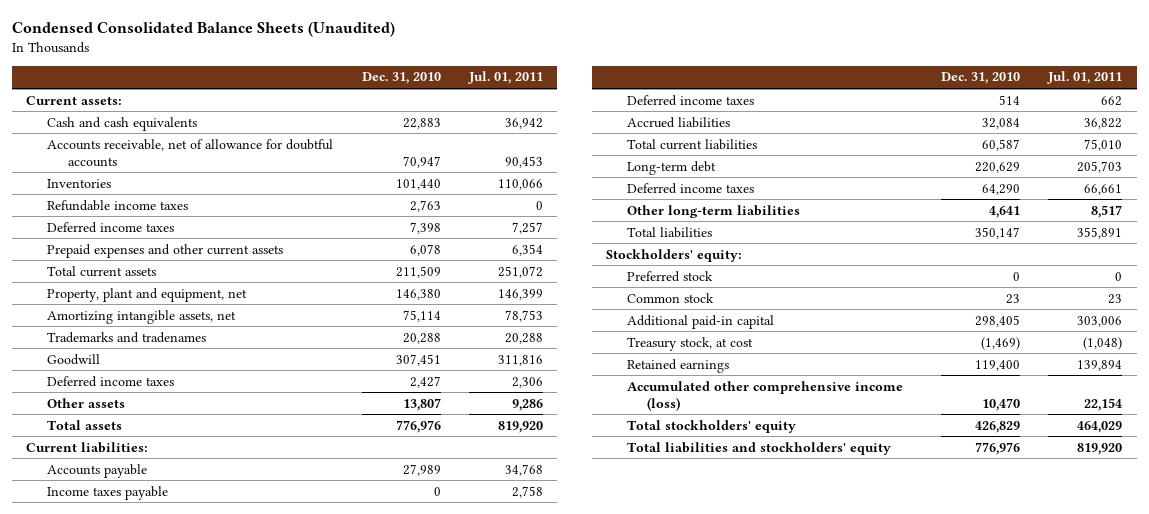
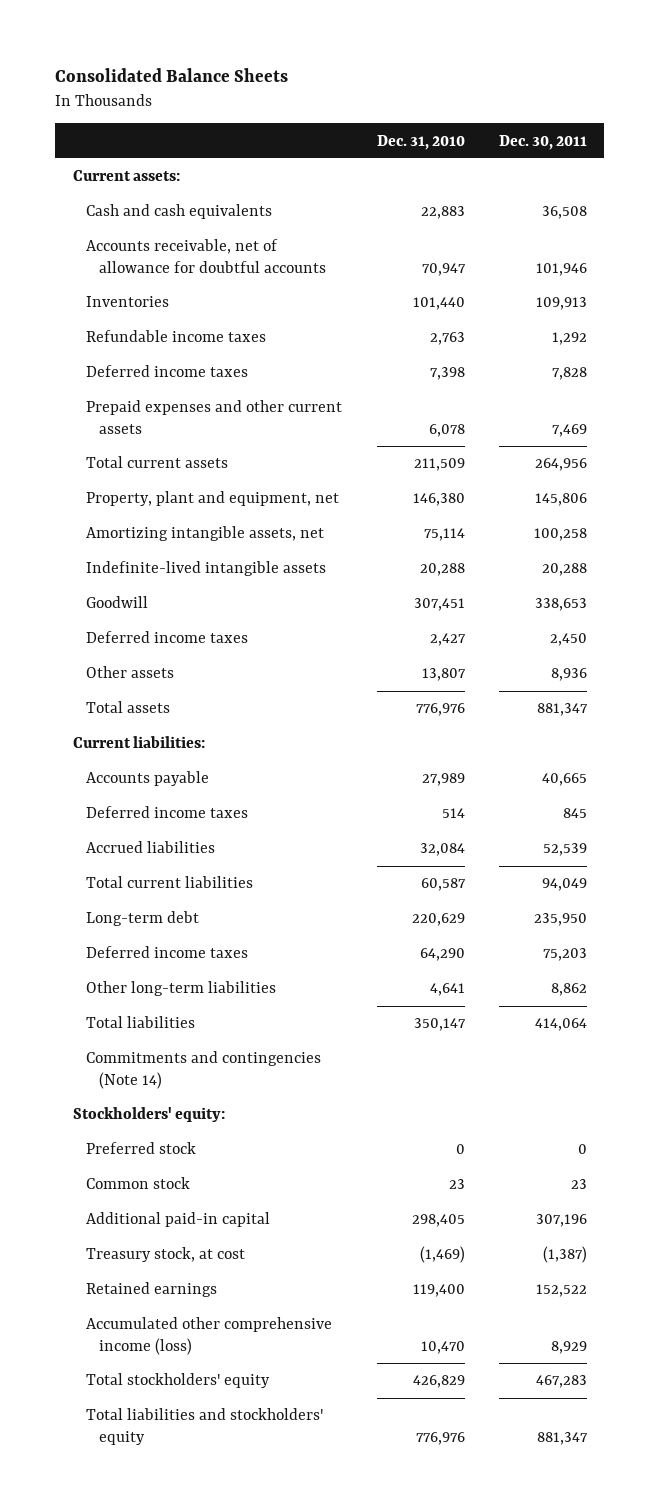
- Condensed Consolidated Balance Sheets (Unaudited)
+ Consolidated Balance Sheets
- | Dec. 31, 2010 | Jul. 01, 2011
+ | Dec. 31, 2010 | Dec. 30, 2011
- Trademarks and tradenames | 20,288 | 20,288
+ Indefinite-lived intangible assets | 20,288 | 20,288
- Income taxes payable | 0 | 2,758
+ Commitments and contingencies (Note 14)

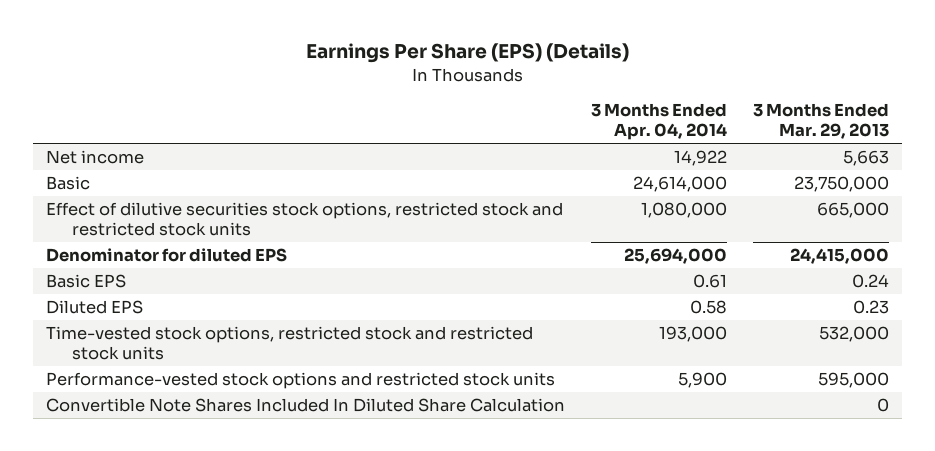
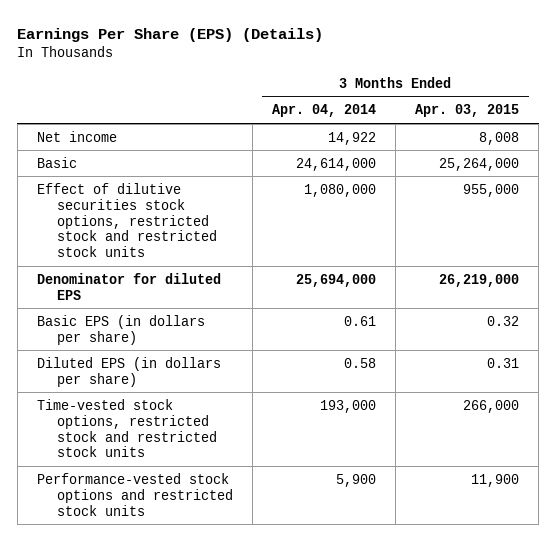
- | 3 Months Ended Apr. 04, 2014 | 3 Months Ended Mar. 29, 2013
+ | 3 Months Ended Apr. 04, 2014 | 3 Months Ended Apr. 03, 2015
- Basic EPS | 0.61 | 0.24
- Diluted EPS | 0.58 | 0.23
+ Basic EPS (in dollars per share) | 0.61 | 0.32
+ Diluted EPS (in dollars per share) | 0.58 | 0.31
- Convertible Note Shares Included In Diluted Share Calculation | | 0

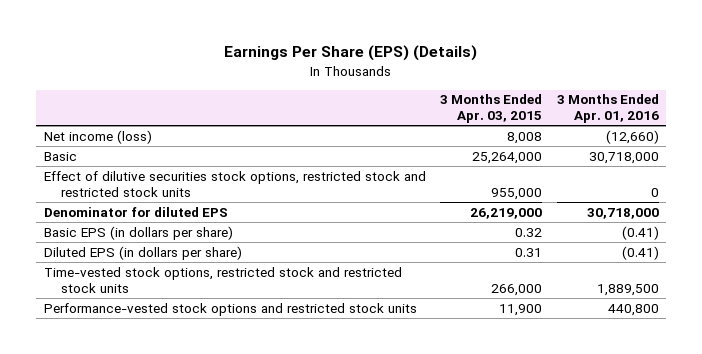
- | 3 Months Ended Apr. 04, 2014 | 3 Months Ended Apr. 03, 2015
+ | 3 Months Ended Apr. 03, 2015 | 3 Months Ended Apr. 01, 2016
- Net income | 14,922 | 8,008
+ Net income (loss) | 8,008 | (12,660)

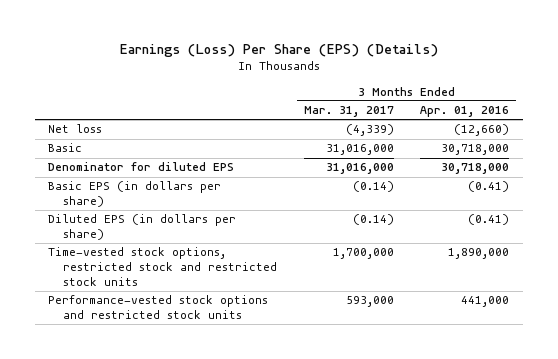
- Earnings Per Share (EPS) (Details)
+ Earnings (Loss) Per Share (EPS) (Details)
- | 3 Months Ended Apr. 03, 2015 | 3 Months Ended Apr. 01, 2016
+ | 3 Months Ended Mar. 31, 2017 | 3 Months Ended Apr. 01, 2016
- Net income (loss) | 8,008 | (12,660)
+ Net loss | (4,339) | (12,660)
- Effect of dilutive securities stock options, restricted stock and restricted stock units | 955,000 | 0
- Time-vested stock options, restricted stock and restricted stock units | 266,000 | 1,889,500
- Performance-vested stock options and restricted stock units | 11,900 | 440,800
+ Time-vested stock options, restricted stock and restricted stock units | 1,700,000 | 1,890,000
+ Performance-vested stock options and restricted stock units | 593,000 | 441,000

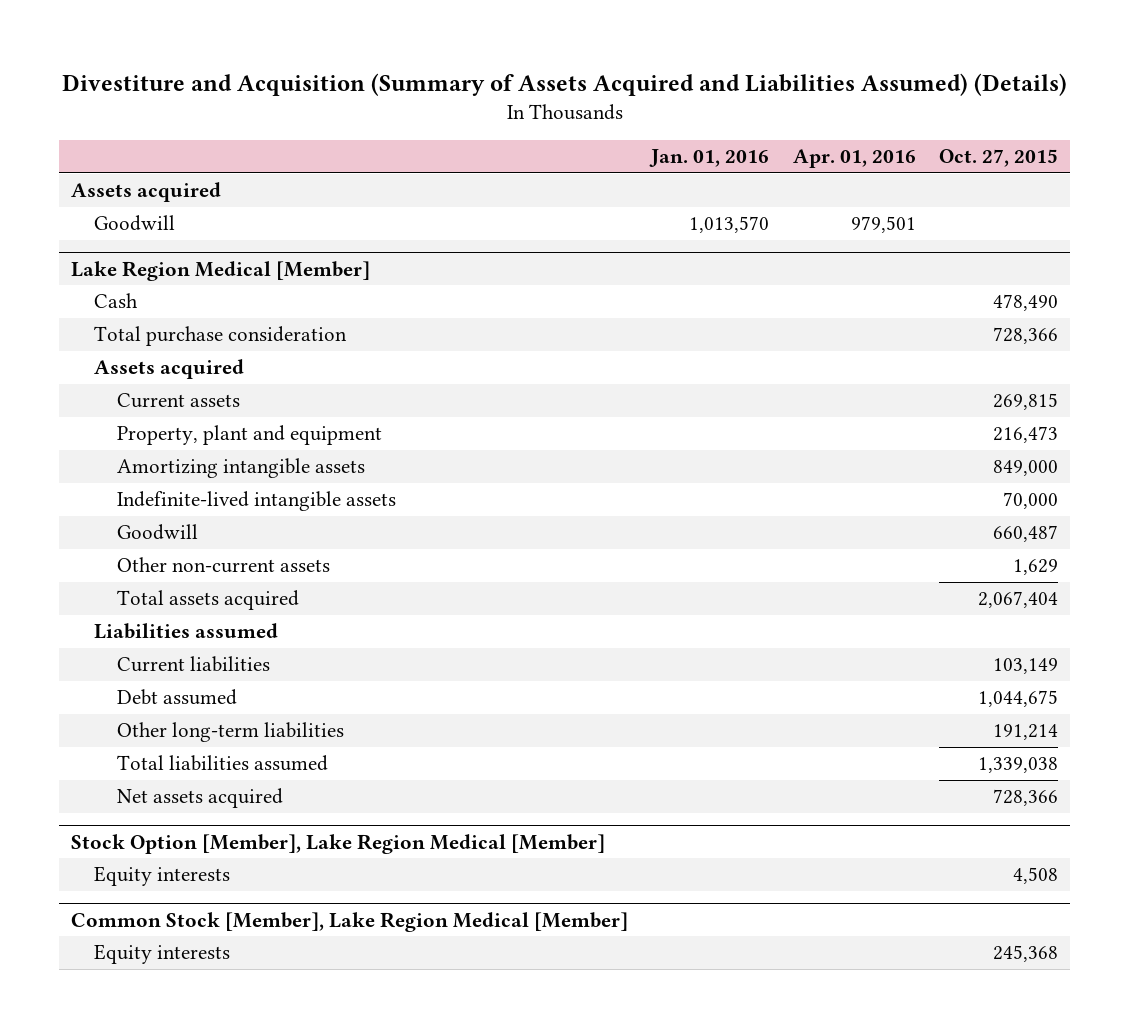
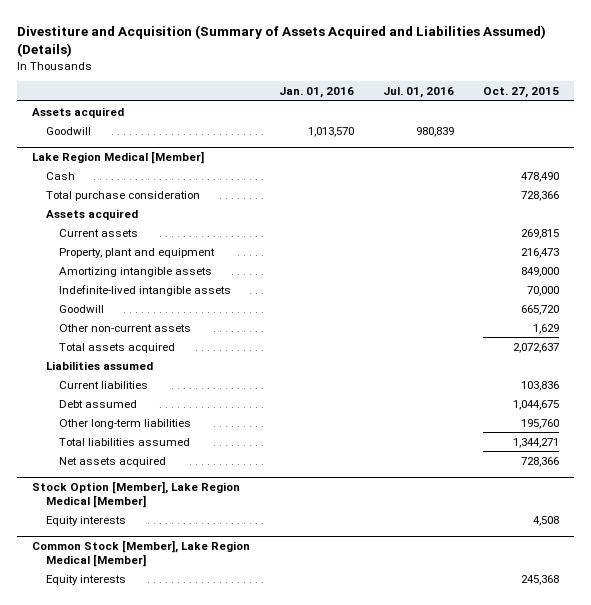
- | Jan. 01, 2016 | Apr. 01, 2016 | Oct. 27, 2015
+ | Jan. 01, 2016 | Jul. 01, 2016 | Oct. 27, 2015
@ Lake Region Medical [Member]
- Goodwill | | | 660,487
+ Goodwill | | | 665,720
- Total assets acquired | | | 2,067,404
+ Total assets acquired | | | 2,072,637
- Current liabilities | | | 103,149
+ Current liabilities | | | 103,836
- Other long-term liabilities | | | 191,214
- Total liabilities assumed | | | 1,339,038
+ Other long-term liabilities | | | 195,760
+ Total liabilities assumed | | | 1,344,271

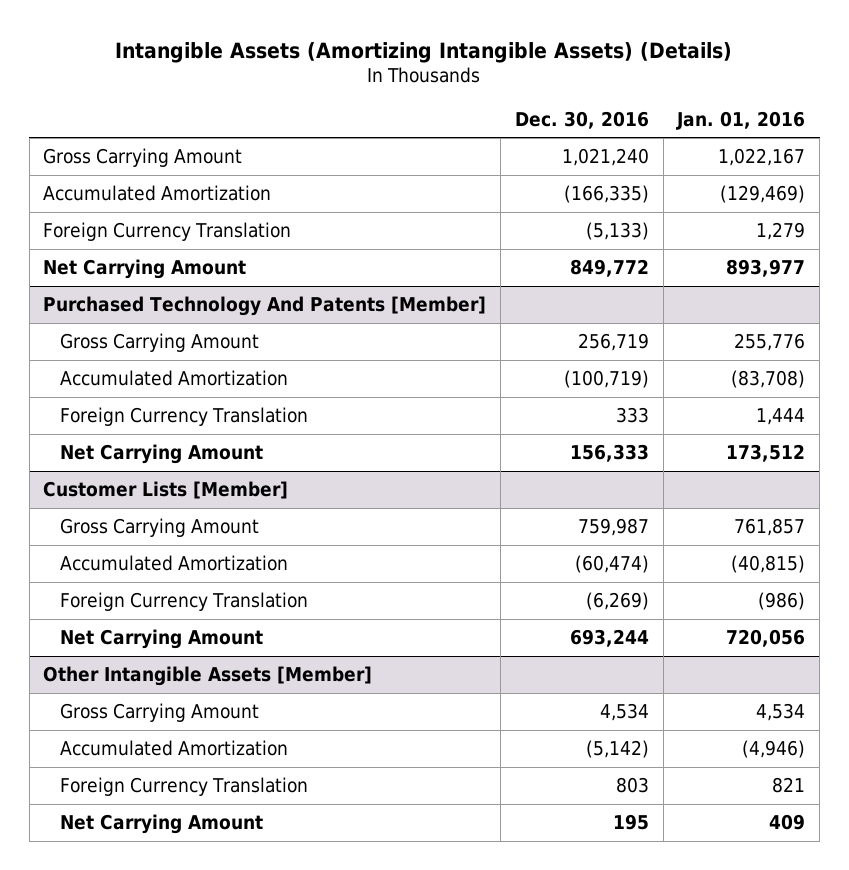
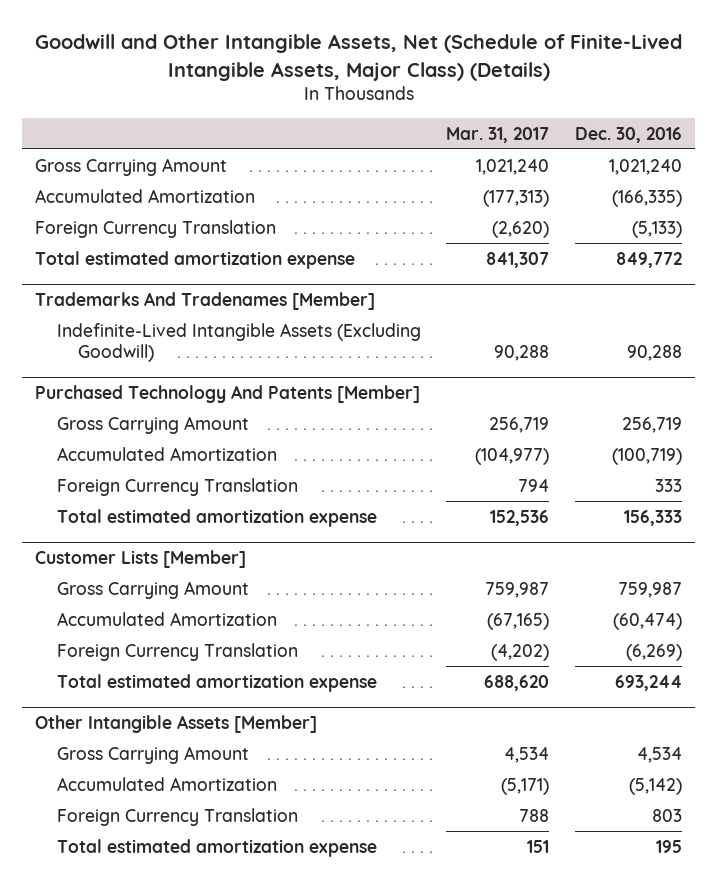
- Intangible Assets (Amortizing Intangible Assets) (Details)
+ Goodwill and Other Intangible Assets, Net (Schedule of Finite-Lived Intangible Assets, Major Class) (Details)
- | Dec. 30, 2016 | Jan. 01, 2016
+ | Mar. 31, 2017 | Dec. 30, 2016
- Net Carrying Amount | 849,772 | 893,977
+ Total estimated amortization expense | 841,307 | 849,772
+ Trademarks And Tradenames [Member]
+ Indefinite-Lived Intangible Assets (Excluding Goodwill) | 90,288 | 90,288
@ Purchased Technology And Patents [Member]
- Net Carrying Amount | 156,333 | 173,512
+ Total estimated amortization expense | 152,536 | 156,333
@ Customer Lists [Member]
- Net Carrying Amount | 693,244 | 720,056
+ Total estimated amortization expense | 688,620 | 693,244
@ Other Intangible Assets [Member]
- Net Carrying Amount | 195 | 409
+ Total estimated amortization expense | 151 | 195

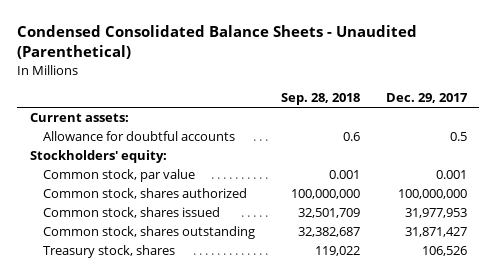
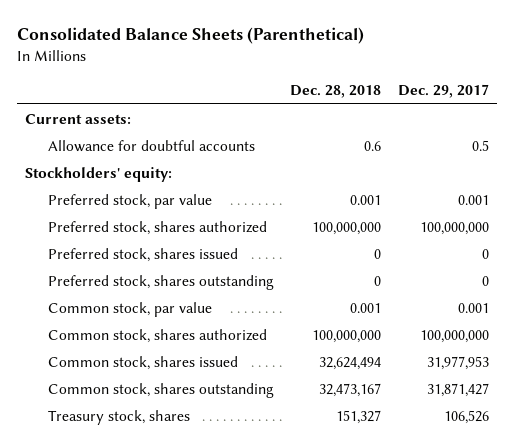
- Condensed Consolidated Balance Sheets - Unaudited (Parenthetical)
+ Consolidated Balance Sheets (Parenthetical)
- | Sep. 28, 2018 | Dec. 29, 2017
+ | Dec. 28, 2018 | Dec. 29, 2017
+ Preferred stock, par value | 0.001 | 0.001
+ Preferred stock, shares authorized | 100,000,000 | 100,000,000
+ Preferred stock, shares issued | 0 | 0
+ Preferred stock, shares outstanding | 0 | 0

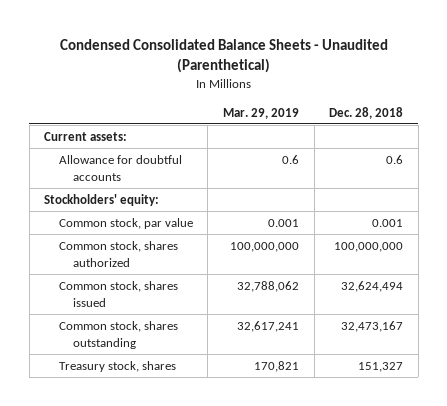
- Consolidated Balance Sheets (Parenthetical)
+ Condensed Consolidated Balance Sheets - Unaudited (Parenthetical)
- | Dec. 28, 2018 | Dec. 29, 2017
+ | Mar. 29, 2019 | Dec. 28, 2018
- Preferred stock, par value | 0.001 | 0.001
- Preferred stock, shares authorized | 100,000,000 | 100,000,000
- Preferred stock, shares issued | 0 | 0
- Preferred stock, shares outstanding | 0 | 0

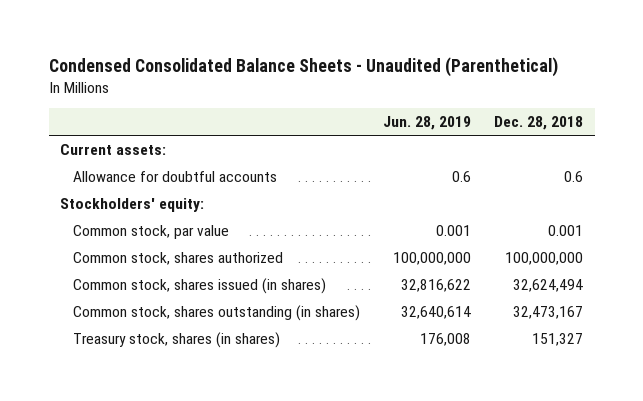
- | Mar. 29, 2019 | Dec. 28, 2018
+ | Jun. 28, 2019 | Dec. 28, 2018
- Common stock, shares issued | 32,788,062 | 32,624,494
- Common stock, shares outstanding | 32,617,241 | 32,473,167
- Treasury stock, shares | 170,821 | 151,327
+ Common stock, shares issued (in shares) | 32,816,622 | 32,624,494
+ Common stock, shares outstanding (in shares) | 32,640,614 | 32,473,167
+ Treasury stock, shares (in shares) | 176,008 | 151,327

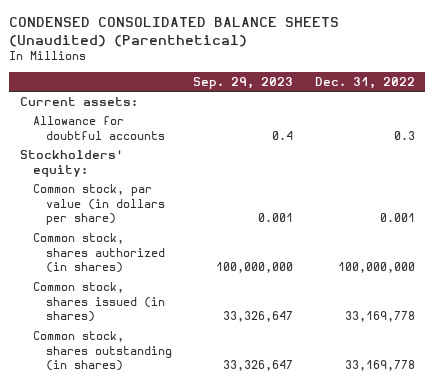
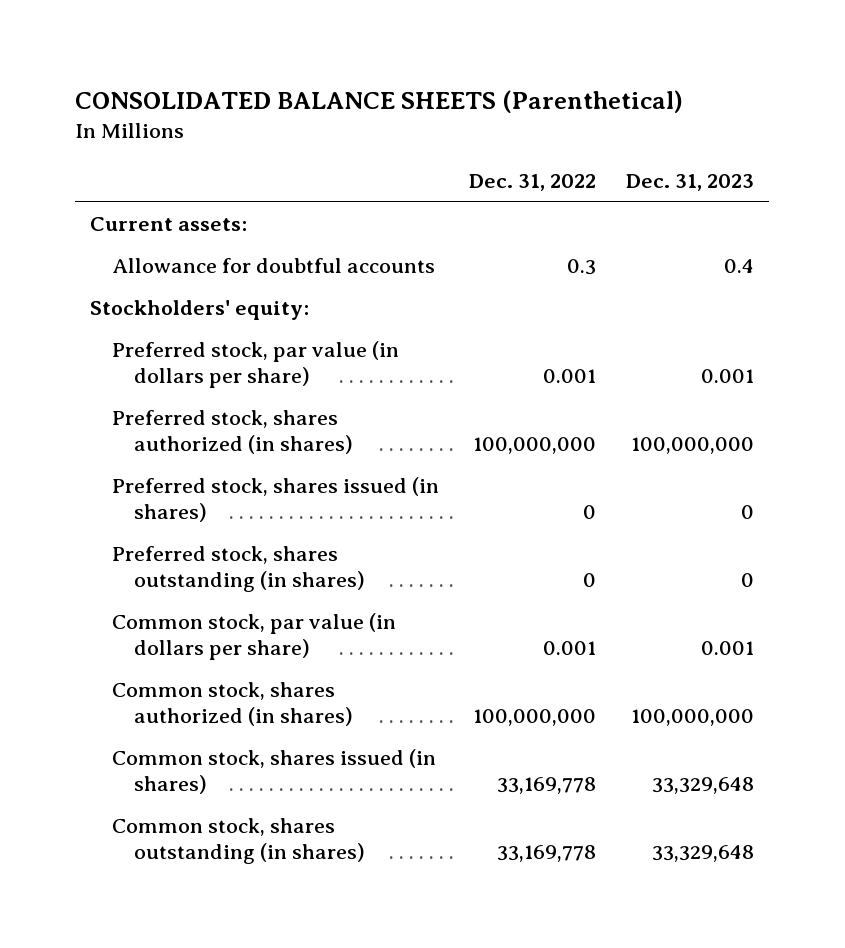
- CONDENSED CONSOLIDATED BALANCE SHEETS (Unaudited) (Parenthetical)
+ CONSOLIDATED BALANCE SHEETS (Parenthetical)
- | Sep. 29, 2023 | Dec. 31, 2022
+ | Dec. 31, 2022 | Dec. 31, 2023
+ Preferred stock, par value (in dollars per share) | 0.001 | 0.001
+ Preferred stock, shares authorized (in shares) | 100,000,000 | 100,000,000
+ Preferred stock, shares issued (in shares) | 0 | 0
+ Preferred stock, shares outstanding (in shares) | 0 | 0

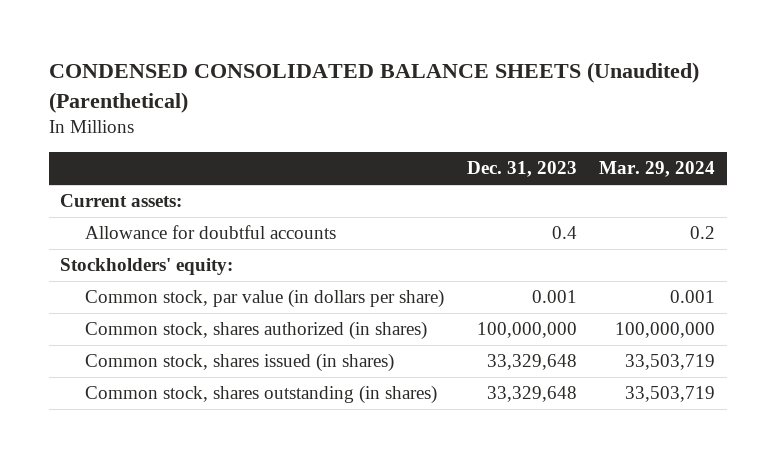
- CONSOLIDATED BALANCE SHEETS (Parenthetical)
+ CONDENSED CONSOLIDATED BALANCE SHEETS (Unaudited) (Parenthetical)
- | Dec. 31, 2022 | Dec. 31, 2023
+ | Dec. 31, 2023 | Mar. 29, 2024
- Preferred stock, par value (in dollars per share) | 0.001 | 0.001
- Preferred stock, shares authorized (in shares) | 100,000,000 | 100,000,000
- Preferred stock, shares issued (in shares) | 0 | 0
- Preferred stock, shares outstanding (in shares) | 0 | 0

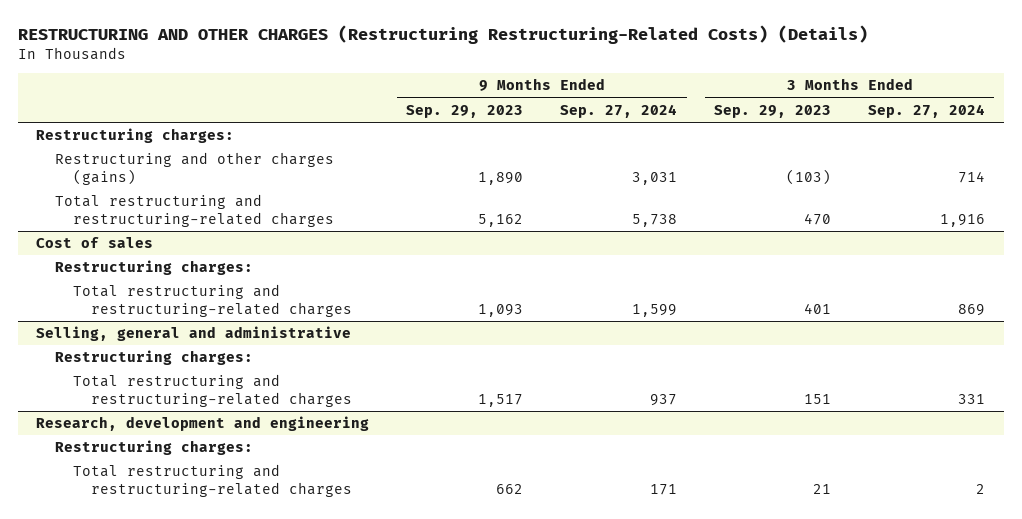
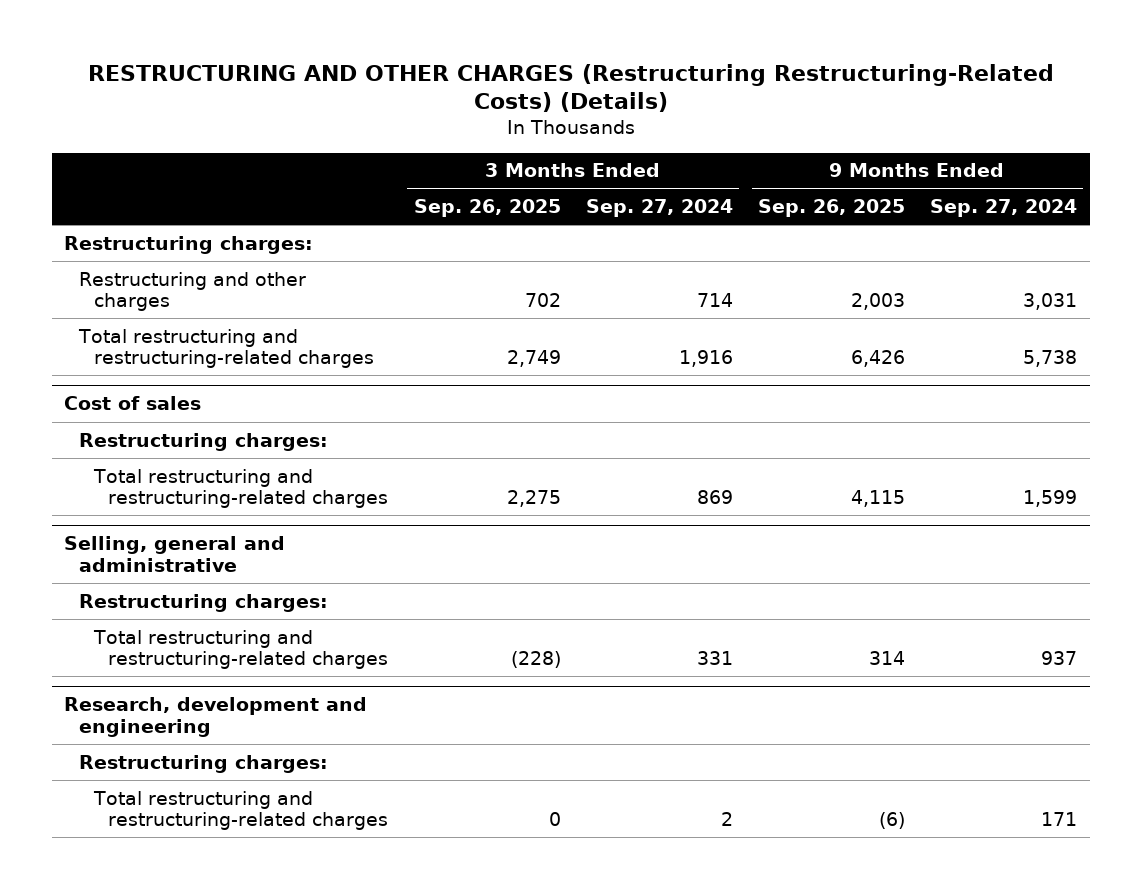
- | 9 Months Ended Sep. 29, 2023 | 9 Months Ended Sep. 27, 2024 | 3 Months Ended Sep. 29, 2023 | 3 Months Ended Sep. 27, 2024
+ | 3 Months Ended Sep. 26, 2025 | 3 Months Ended Sep. 27, 2024 | 9 Months Ended Sep. 26, 2025 | 9 Months Ended Sep. 27, 2024
- Restructuring and other charges (gains) | 1,890 | 3,031 | (103) | 714
+ Restructuring and other charges | 702 | 714 | 2,003 | 3,031

